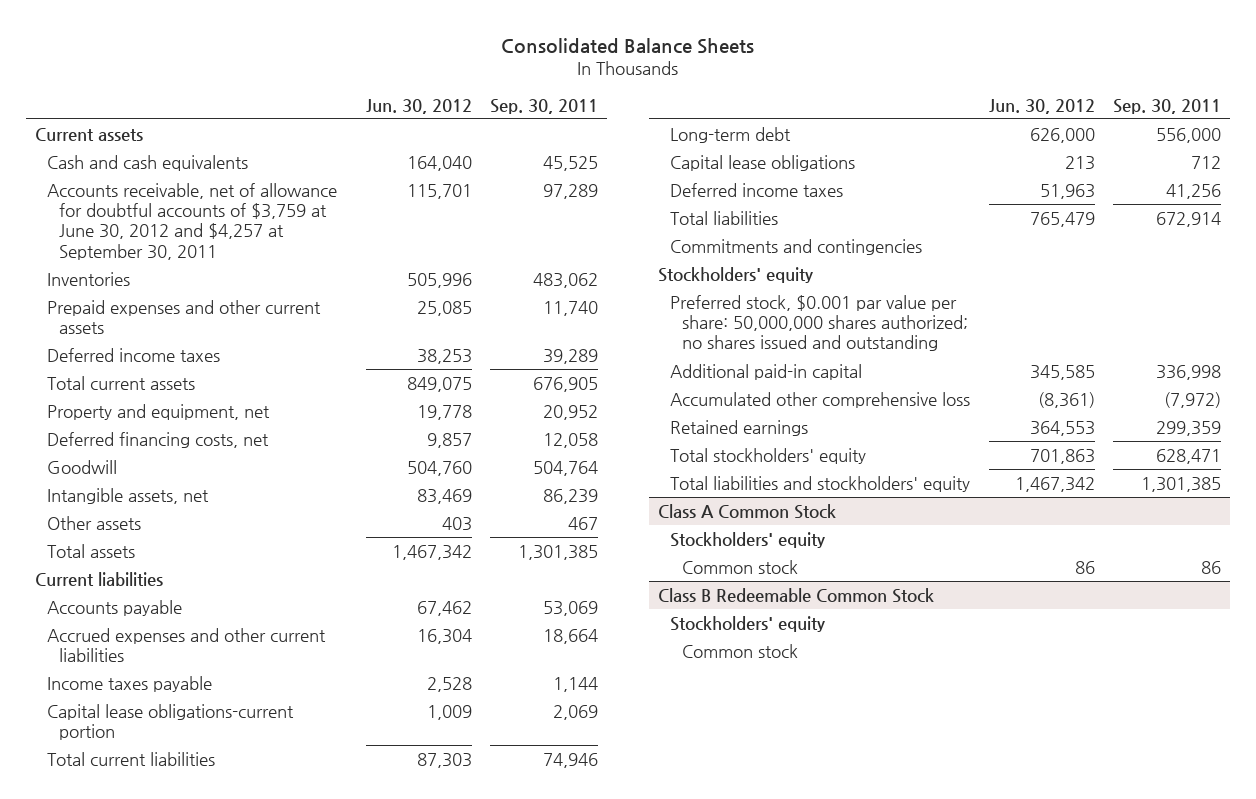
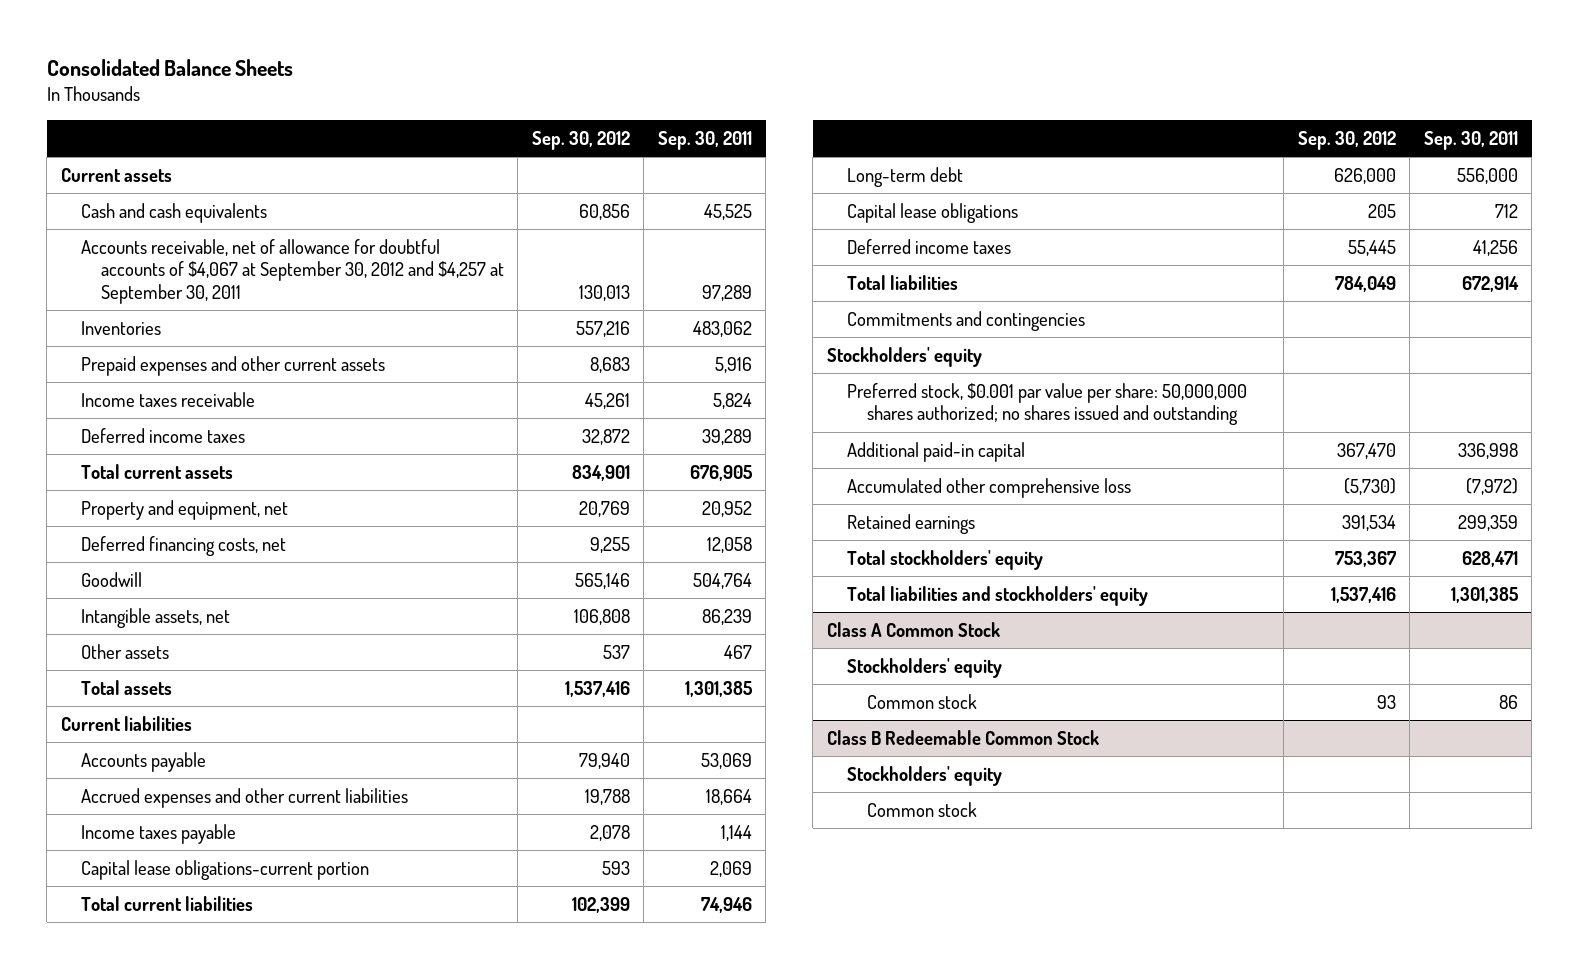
- | Jun. 30, 2012 | Sep. 30, 2011
+ | Sep. 30, 2012 | Sep. 30, 2011
- Accounts receivable, net of allowance for doubtful accounts of $3,759 at June 30, 2012 and $4,257 at September 30, 2011 | 115,701 | 97,289
+ Accounts receivable, net of allowance for doubtful accounts of $4,067 at September 30, 2012 and $4,257 at September 30, 2011 | 130,013 | 97,289
- Prepaid expenses and other current assets | 25,085 | 11,740
+ Prepaid expenses and other current assets | 8,683 | 5,916
+ Income taxes receivable | 45,261 | 5,824

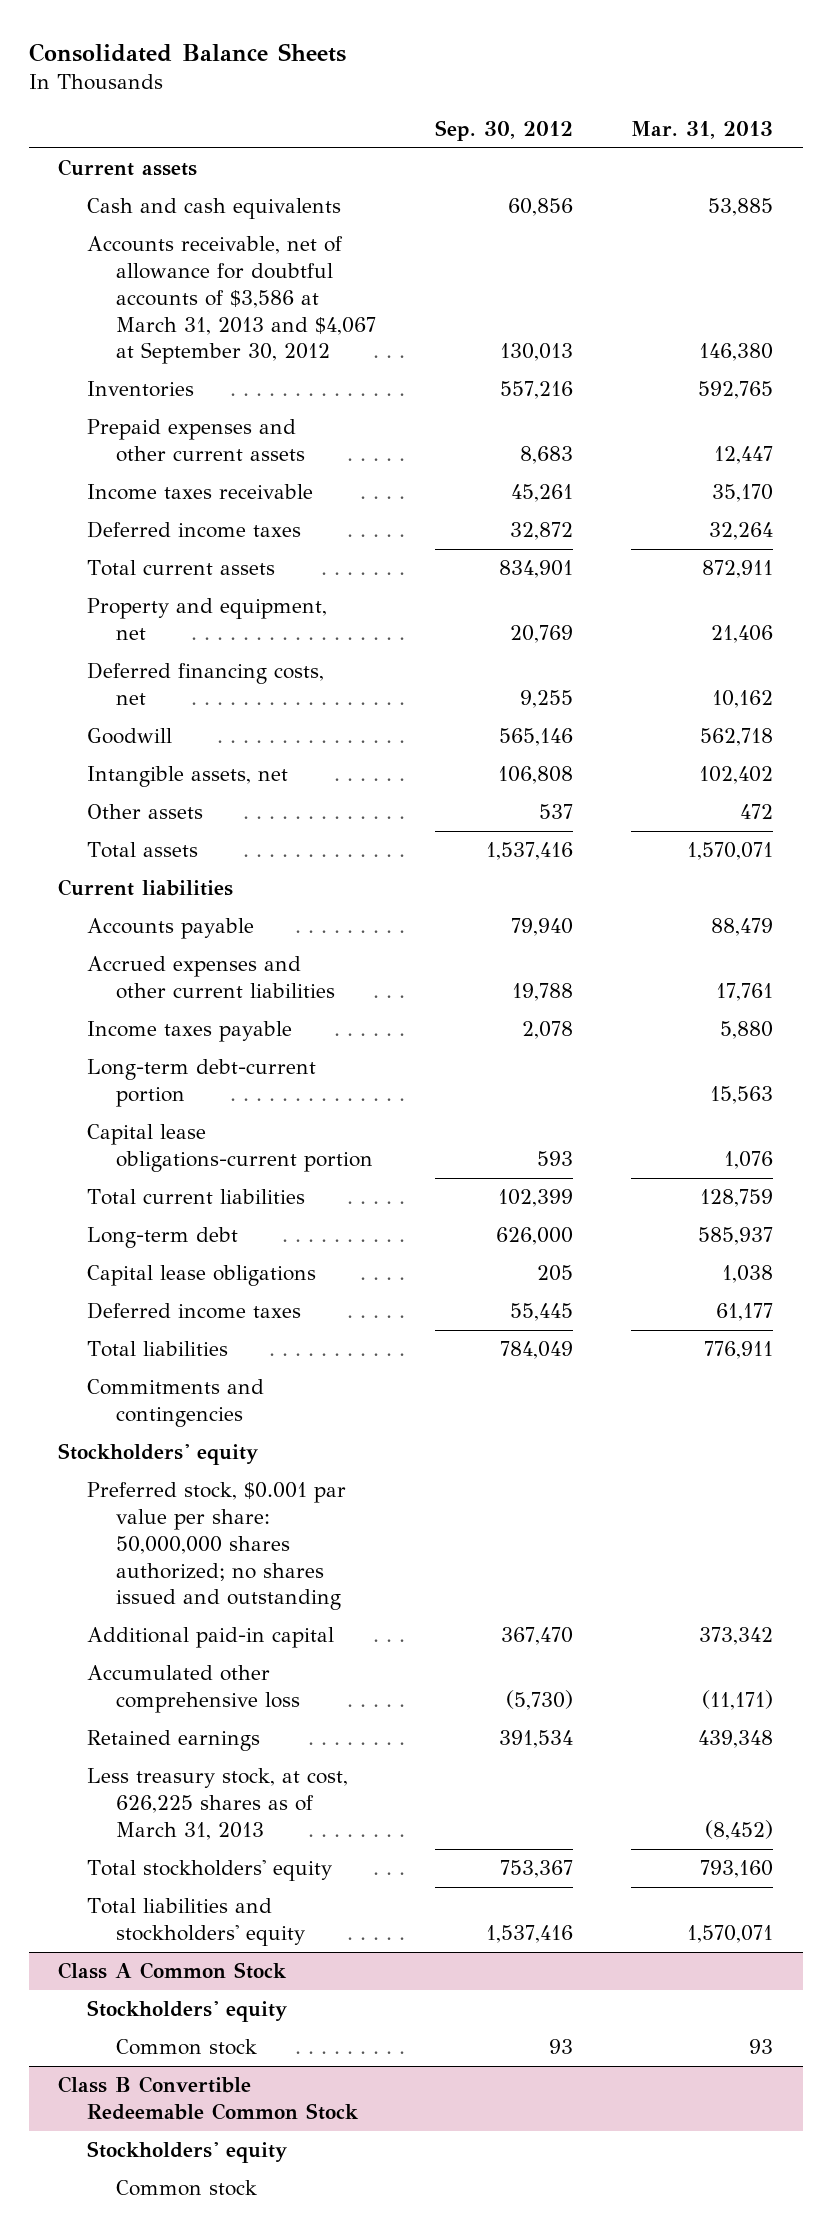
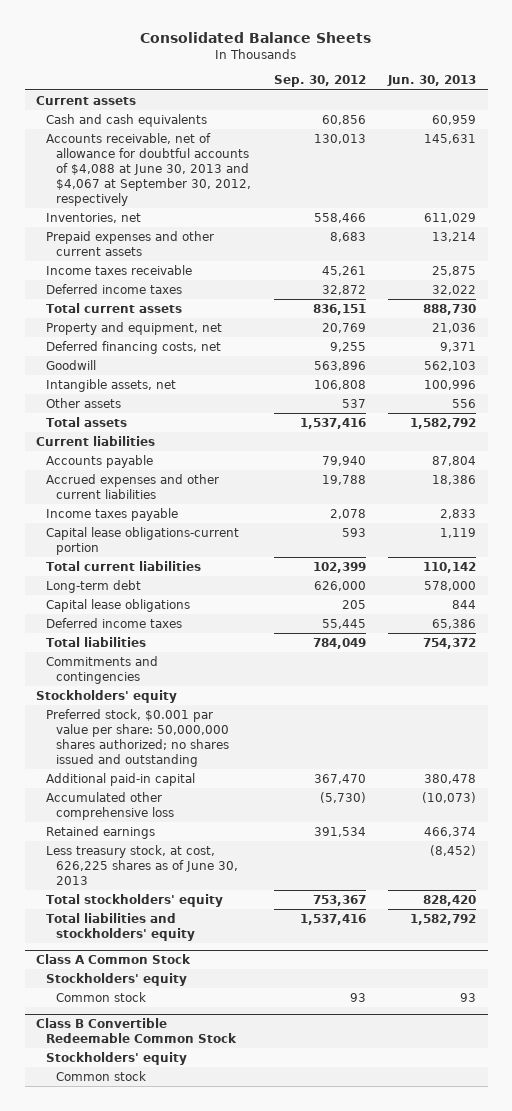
- | Sep. 30, 2012 | Mar. 31, 2013
+ | Sep. 30, 2012 | Jun. 30, 2013
- Accounts receivable, net of allowance for doubtful accounts of $3,586 at March 31, 2013 and $4,067 at September 30, 2012 | 130,013 | 146,380
- Inventories | 557,216 | 592,765
+ Accounts receivable, net of allowance for doubtful accounts of $4,088 at June 30, 2013 and $4,067 at September 30, 2012, respectively | 130,013 | 145,631
+ Inventories, net | 558,466 | 611,029
- Total current assets | 834,901 | 872,911
+ Total current assets | 836,151 | 888,730
- Goodwill | 565,146 | 562,718
+ Goodwill | 563,896 | 562,103
- Long-term debt-current portion | | 15,563
- Less treasury stock, at cost, 626,225 shares as of March 31, 2013 | | (8,452)
+ Less treasury stock, at cost, 626,225 shares as of June 30, 2013 | | (8,452)

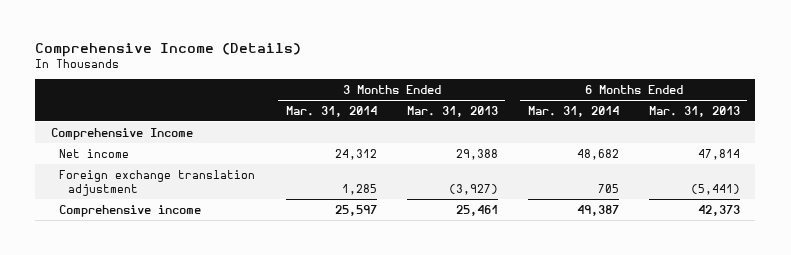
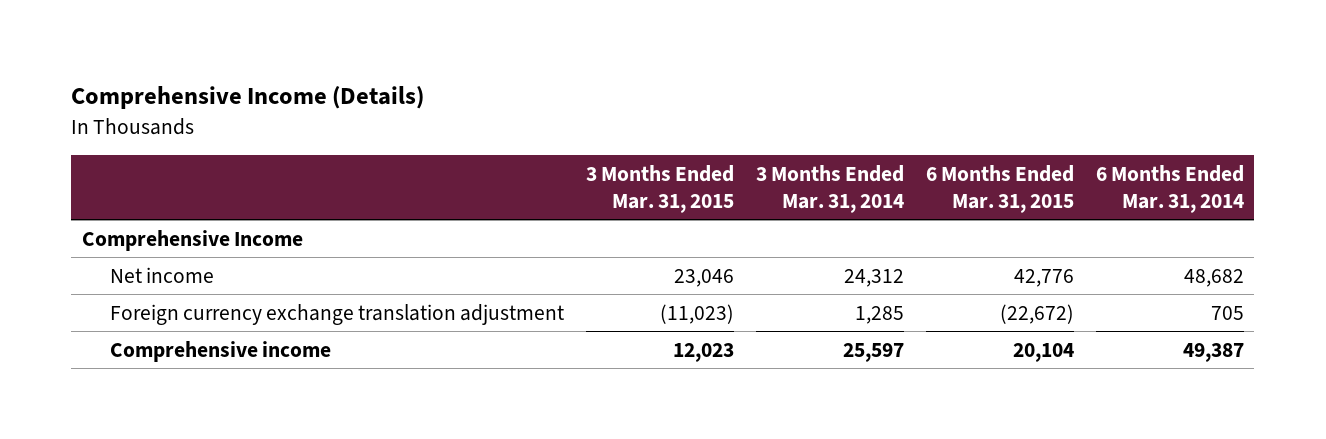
- | 3 Months Ended Mar. 31, 2014 | 3 Months Ended Mar. 31, 2013 | 6 Months Ended Mar. 31, 2014 | 6 Months Ended Mar. 31, 2013
+ | 3 Months Ended Mar. 31, 2015 | 3 Months Ended Mar. 31, 2014 | 6 Months Ended Mar. 31, 2015 | 6 Months Ended Mar. 31, 2014
- Foreign exchange translation adjustment | 1,285 | (3,927) | 705 | (5,441)
+ Foreign currency exchange translation adjustment | (11,023) | 1,285 | (22,672) | 705

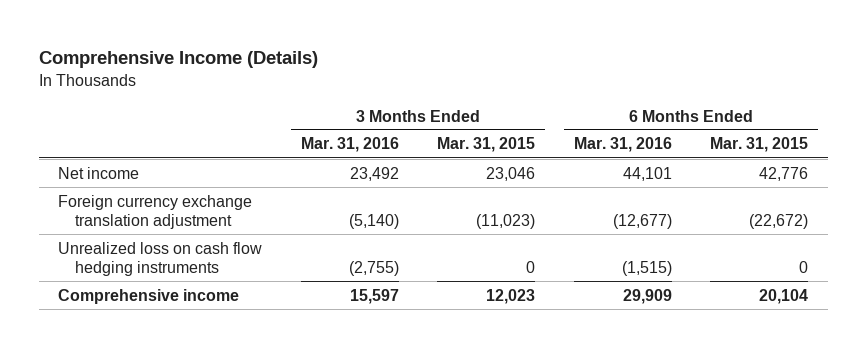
- | 3 Months Ended Mar. 31, 2015 | 3 Months Ended Mar. 31, 2014 | 6 Months Ended Mar. 31, 2015 | 6 Months Ended Mar. 31, 2014
+ | 3 Months Ended Mar. 31, 2016 | 3 Months Ended Mar. 31, 2015 | 6 Months Ended Mar. 31, 2016 | 6 Months Ended Mar. 31, 2015
- Comprehensive Income
+ Unrealized loss on cash flow hedging instruments | (2,755) | 0 | (1,515) | 0

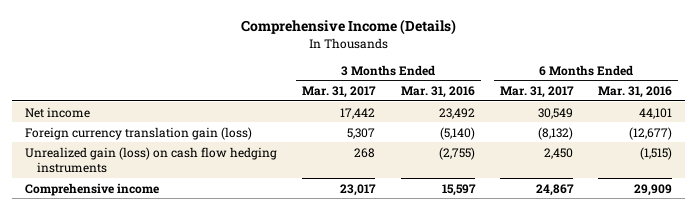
- | 3 Months Ended Mar. 31, 2016 | 3 Months Ended Mar. 31, 2015 | 6 Months Ended Mar. 31, 2016 | 6 Months Ended Mar. 31, 2015
+ | 3 Months Ended Mar. 31, 2017 | 3 Months Ended Mar. 31, 2016 | 6 Months Ended Mar. 31, 2017 | 6 Months Ended Mar. 31, 2016
- Foreign currency exchange translation adjustment | (5,140) | (11,023) | (12,677) | (22,672)
- Unrealized loss on cash flow hedging instruments | (2,755) | 0 | (1,515) | 0
+ Foreign currency translation gain (loss) | 5,307 | (5,140) | (8,132) | (12,677)
+ Unrealized gain (loss) on cash flow hedging instruments | 268 | (2,755) | 2,450 | (1,515)

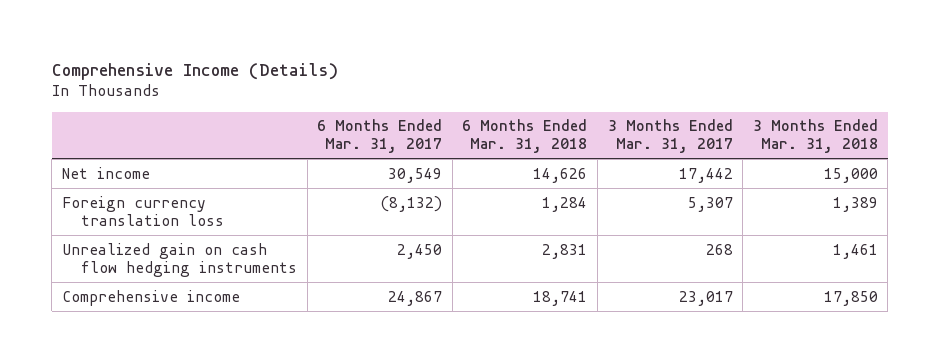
- | 3 Months Ended Mar. 31, 2017 | 3 Months Ended Mar. 31, 2016 | 6 Months Ended Mar. 31, 2017 | 6 Months Ended Mar. 31, 2016
+ | 6 Months Ended Mar. 31, 2017 | 6 Months Ended Mar. 31, 2018 | 3 Months Ended Mar. 31, 2017 | 3 Months Ended Mar. 31, 2018
- Foreign currency translation gain (loss) | 5,307 | (5,140) | (8,132) | (12,677)
- Unrealized gain (loss) on cash flow hedging instruments | 268 | (2,755) | 2,450 | (1,515)
+ Foreign currency translation loss | (8,132) | 1,284 | 5,307 | 1,389
+ Unrealized gain on cash flow hedging instruments | 2,450 | 2,831 | 268 | 1,461

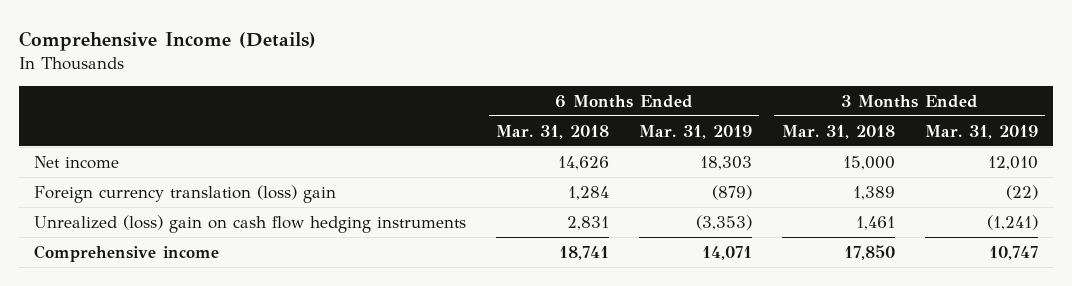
- | 6 Months Ended Mar. 31, 2017 | 6 Months Ended Mar. 31, 2018 | 3 Months Ended Mar. 31, 2017 | 3 Months Ended Mar. 31, 2018
+ | 6 Months Ended Mar. 31, 2018 | 6 Months Ended Mar. 31, 2019 | 3 Months Ended Mar. 31, 2018 | 3 Months Ended Mar. 31, 2019
- Foreign currency translation loss | (8,132) | 1,284 | 5,307 | 1,389
- Unrealized gain on cash flow hedging instruments | 2,450 | 2,831 | 268 | 1,461
+ Foreign currency translation (loss) gain | 1,284 | (879) | 1,389 | (22)
+ Unrealized (loss) gain on cash flow hedging instruments | 2,831 | (3,353) | 1,461 | (1,241)

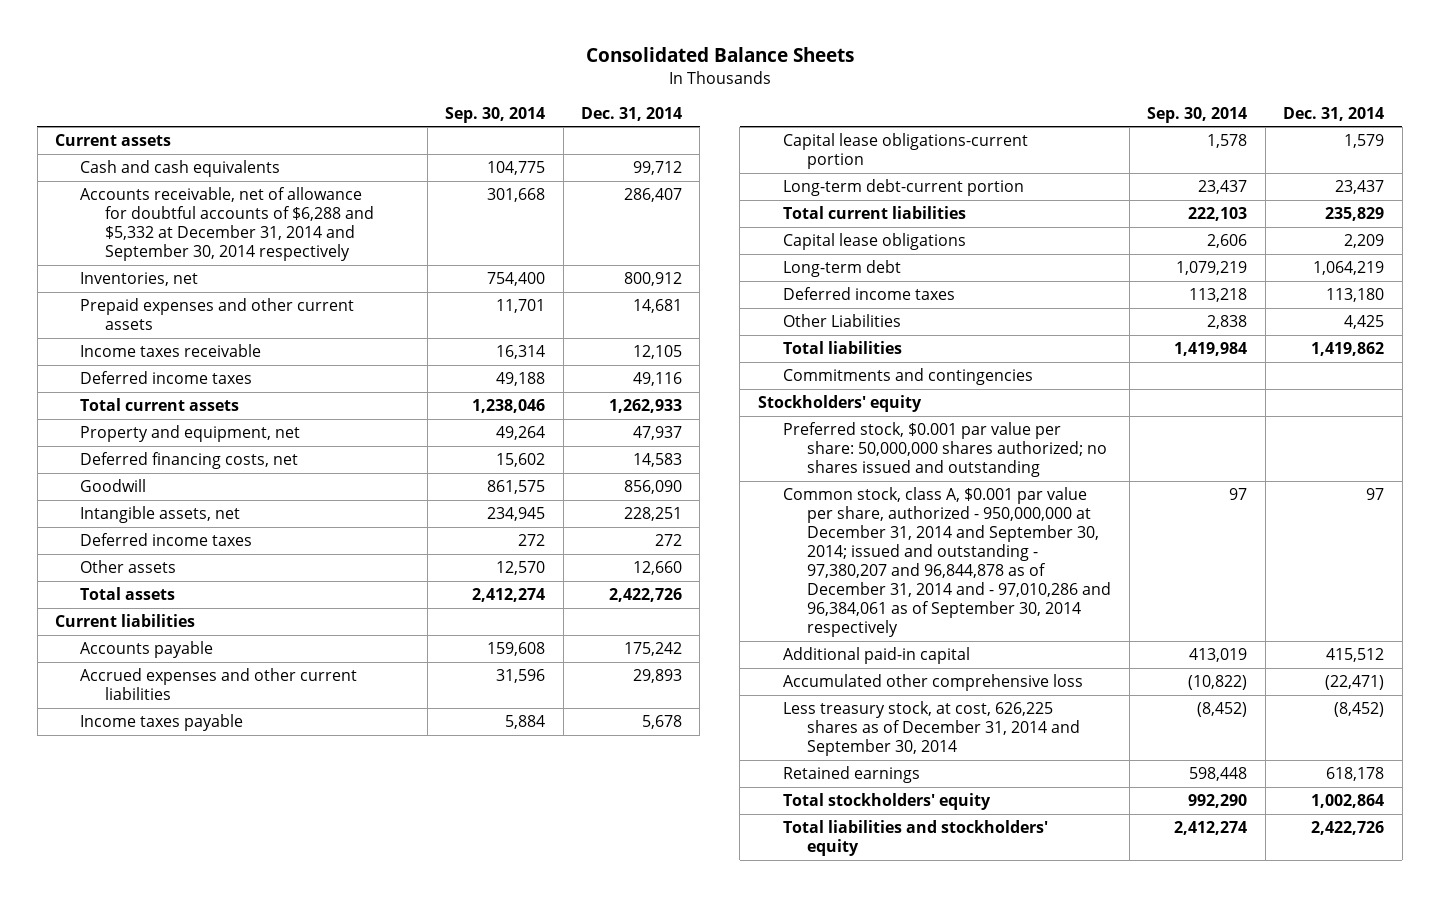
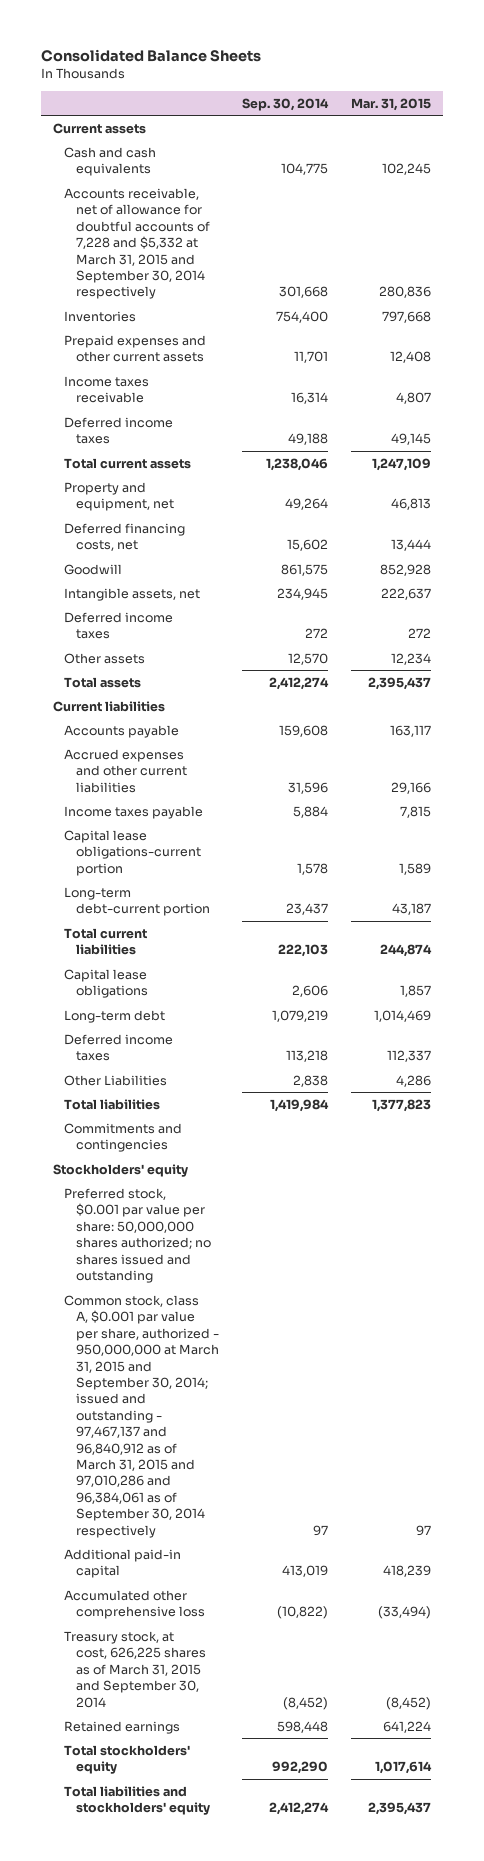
- | Sep. 30, 2014 | Dec. 31, 2014
+ | Sep. 30, 2014 | Mar. 31, 2015
- Accounts receivable, net of allowance for doubtful accounts of $6,288 and $5,332 at December 31, 2014 and September 30, 2014 respectively | 301,668 | 286,407
- Inventories, net | 754,400 | 800,912
+ Accounts receivable, net of allowance for doubtful accounts of 7,228 and $5,332 at March 31, 2015 and September 30, 2014 respectively | 301,668 | 280,836
+ Inventories | 754,400 | 797,668
- Common stock, class A, $0.001 par value per share, authorized - 950,000,000 at December 31, 2014 and September 30, 2014; issued and outstanding - 97,380,207 and 96,844,878 as of December 31, 2014 and - 97,010,286 and 96,384,061 as of September 30, 2014 respectively | 97 | 97
+ Common stock, class A, $0.001 par value per share, authorized - 950,000,000 at March 31, 2015 and September 30, 2014; issued and outstanding - 97,467,137 and 96,840,912 as of March 31, 2015 and 97,010,286 and 96,384,061 as of September 30, 2014 respectively | 97 | 97
- Less treasury stock, at cost, 626,225 shares as of December 31, 2014 and September 30, 2014 | (8,452) | (8,452)
+ Treasury stock, at cost, 626,225 shares as of March 31, 2015 and September 30, 2014 | (8,452) | (8,452)

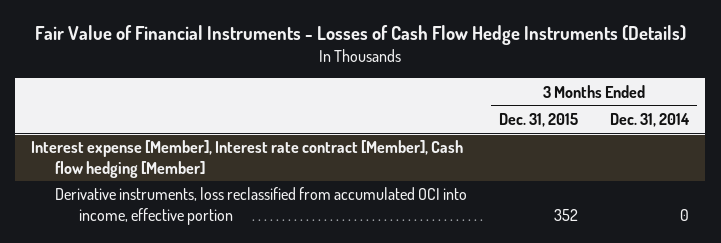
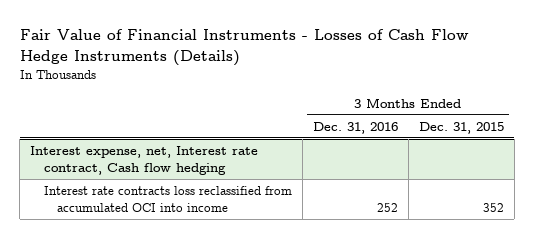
- | 3 Months Ended Dec. 31, 2015 | 3 Months Ended Dec. 31, 2014
+ | 3 Months Ended Dec. 31, 2016 | 3 Months Ended Dec. 31, 2015
- Interest expense [Member], Interest rate contract [Member], Cash flow hedging [Member]
- Derivative instruments, loss reclassified from accumulated OCI into income, effective portion | 352 | 0
+ Interest expense, net, Interest rate contract, Cash flow hedging
+ Interest rate contracts loss reclassified from accumulated OCI into income | 252 | 352

